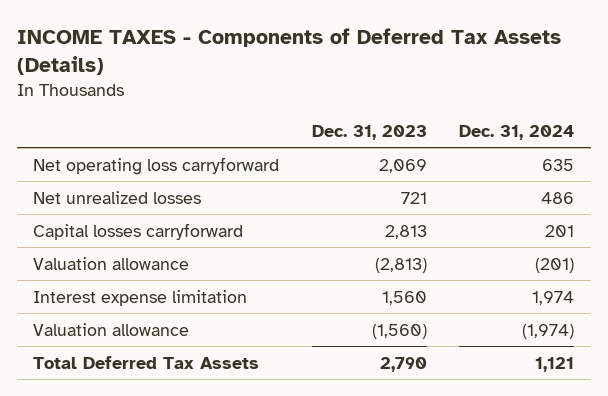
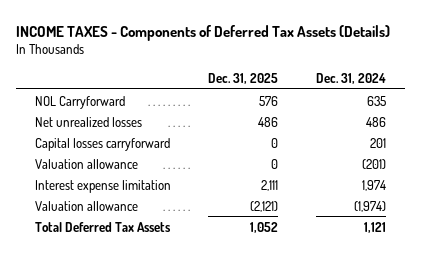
- | Dec. 31, 2023 | Dec. 31, 2024
+ | Dec. 31, 2025 | Dec. 31, 2024
- Net operating loss carryforward | 2,069 | 635
+ NOL Carryforward | 576 | 635

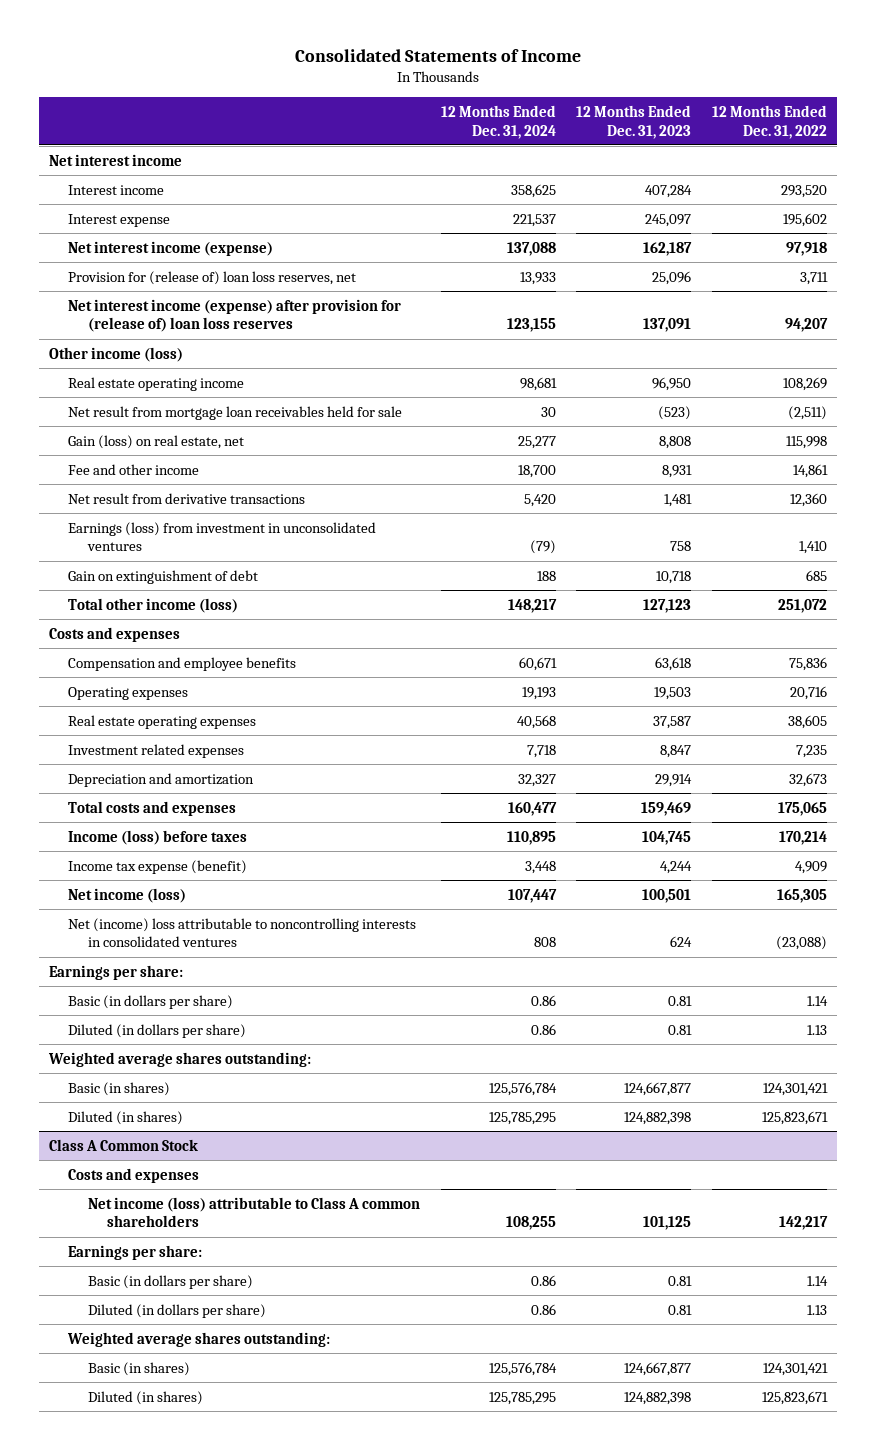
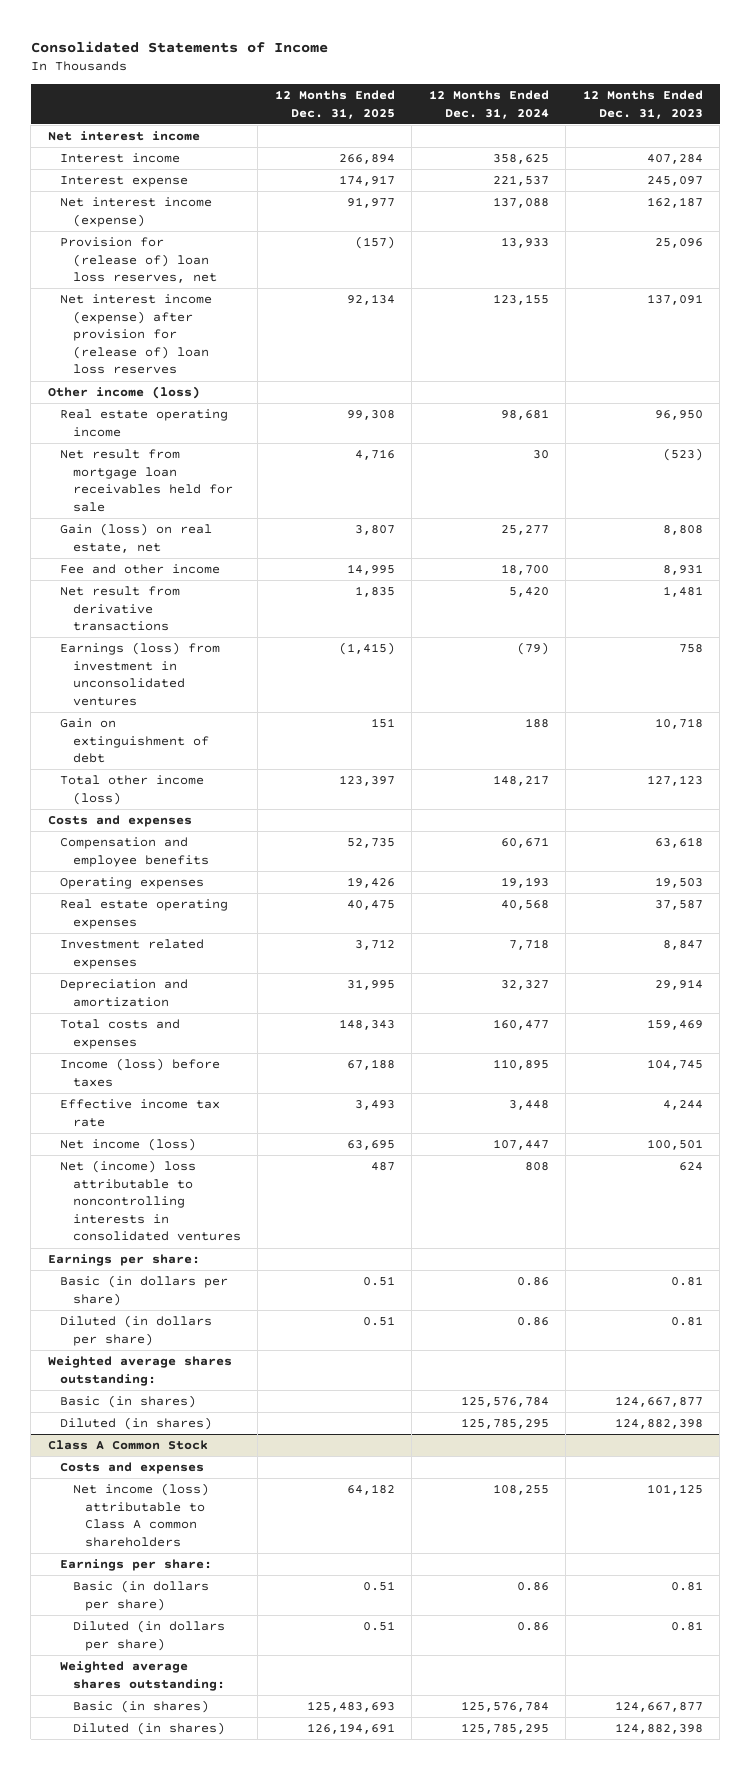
- | 12 Months Ended Dec. 31, 2024 | 12 Months Ended Dec. 31, 2023 | 12 Months Ended Dec. 31, 2022
+ | 12 Months Ended Dec. 31, 2025 | 12 Months Ended Dec. 31, 2024 | 12 Months Ended Dec. 31, 2023
- Income tax expense (benefit) | 3,448 | 4,244 | 4,909
+ Effective income tax rate | 3,493 | 3,448 | 4,244

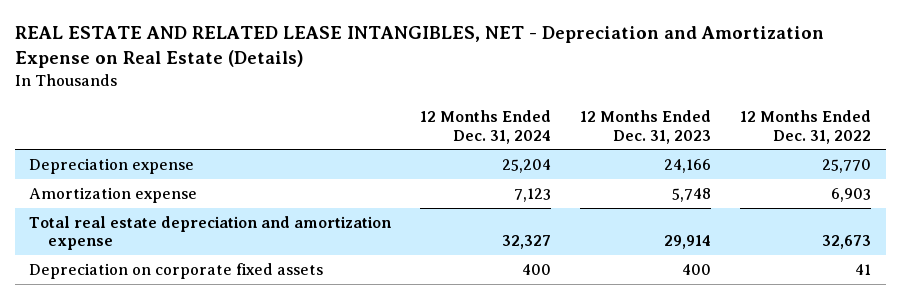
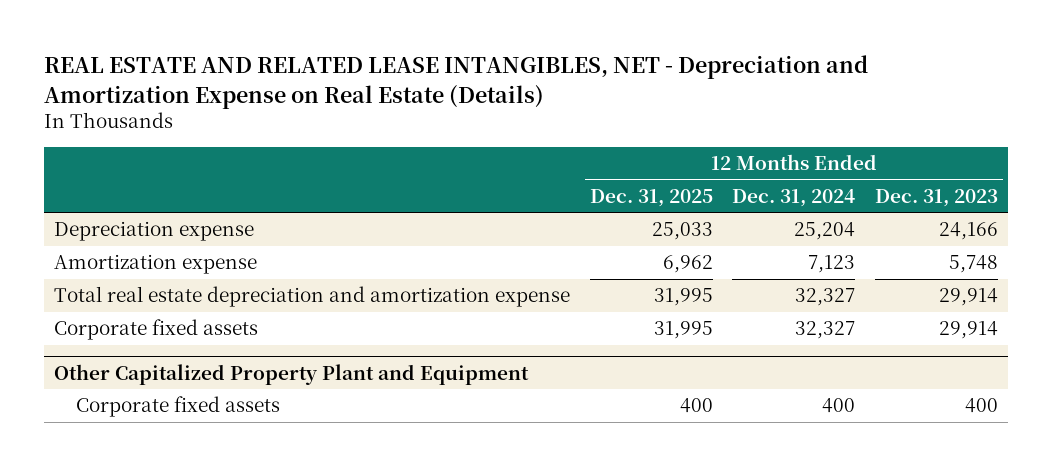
- | 12 Months Ended Dec. 31, 2024 | 12 Months Ended Dec. 31, 2023 | 12 Months Ended Dec. 31, 2022
+ | 12 Months Ended Dec. 31, 2025 | 12 Months Ended Dec. 31, 2024 | 12 Months Ended Dec. 31, 2023
- Depreciation on corporate fixed assets | 400 | 400 | 41
+ Corporate fixed assets | 31,995 | 32,327 | 29,914
+ Other Capitalized Property Plant and Equipment
+ Corporate fixed assets | 400 | 400 | 400

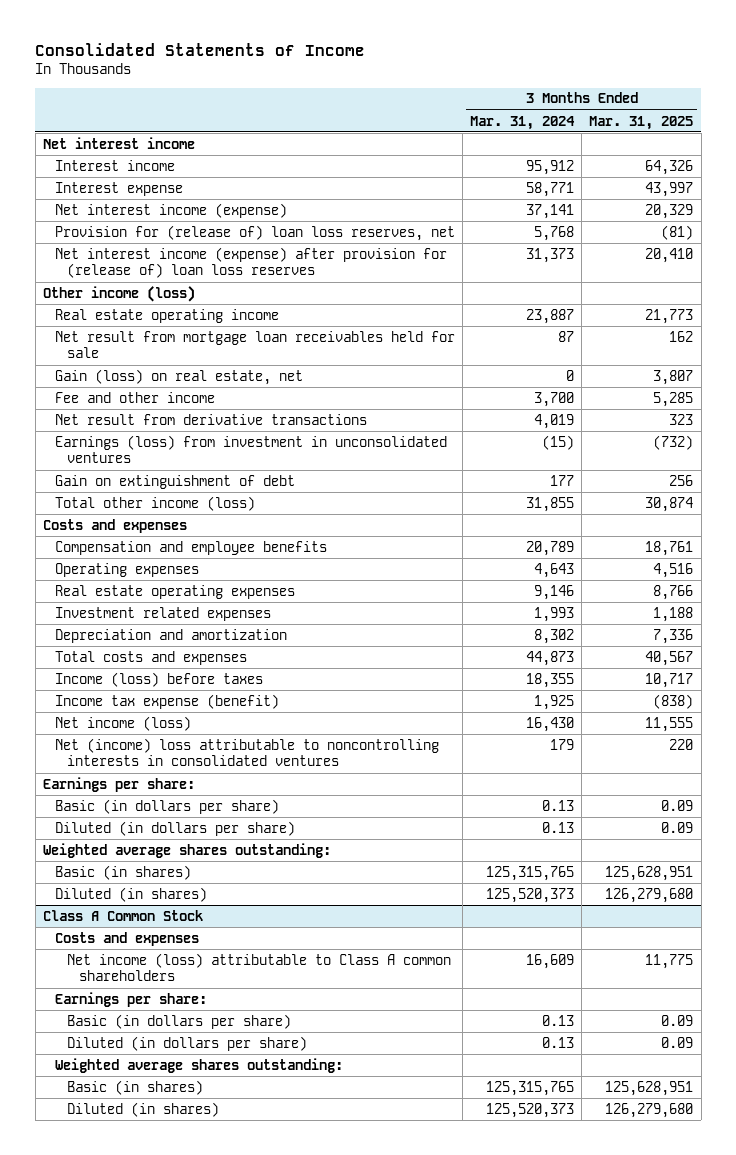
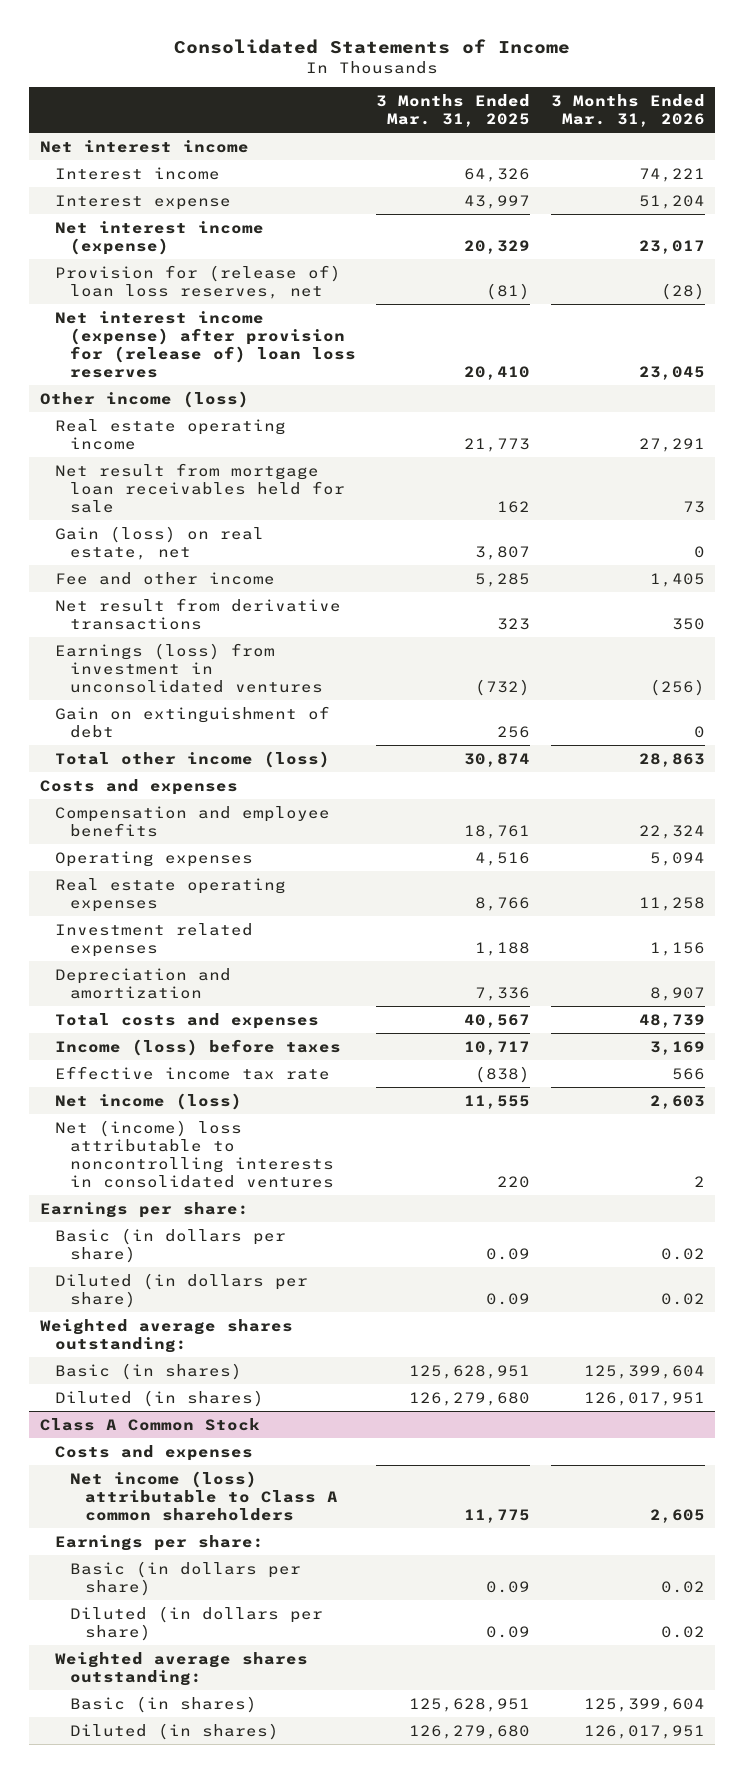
- | 3 Months Ended Mar. 31, 2024 | 3 Months Ended Mar. 31, 2025
+ | 3 Months Ended Mar. 31, 2025 | 3 Months Ended Mar. 31, 2026
- Income tax expense (benefit) | 1,925 | (838)
+ Effective income tax rate | (838) | 566

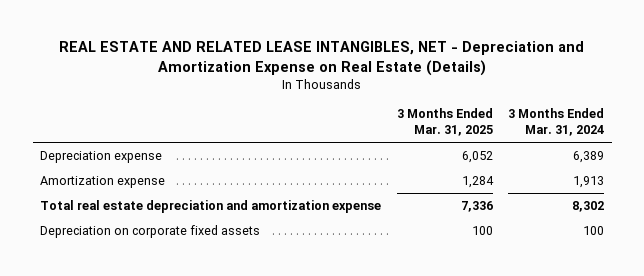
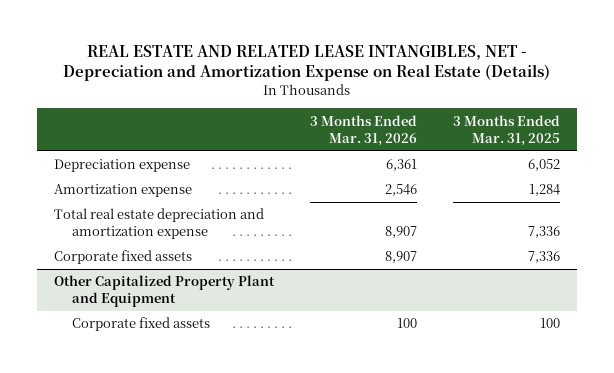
- | 3 Months Ended Mar. 31, 2025 | 3 Months Ended Mar. 31, 2024
+ | 3 Months Ended Mar. 31, 2026 | 3 Months Ended Mar. 31, 2025
- Depreciation on corporate fixed assets | 100 | 100
+ Corporate fixed assets | 8,907 | 7,336
+ Other Capitalized Property Plant and Equipment
+ Corporate fixed assets | 100 | 100

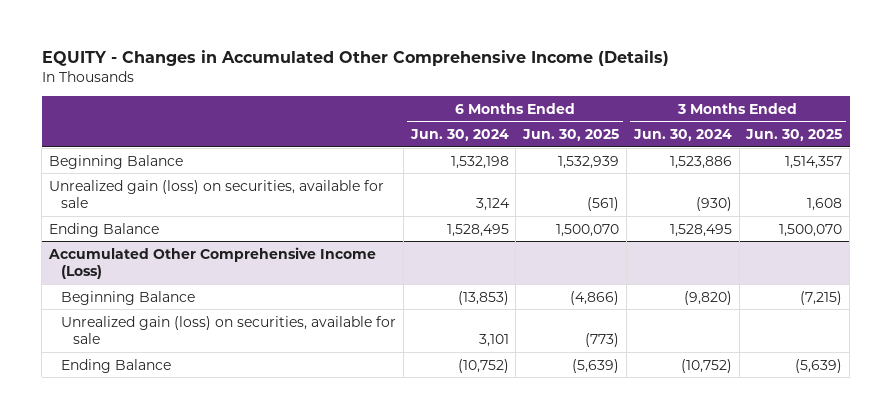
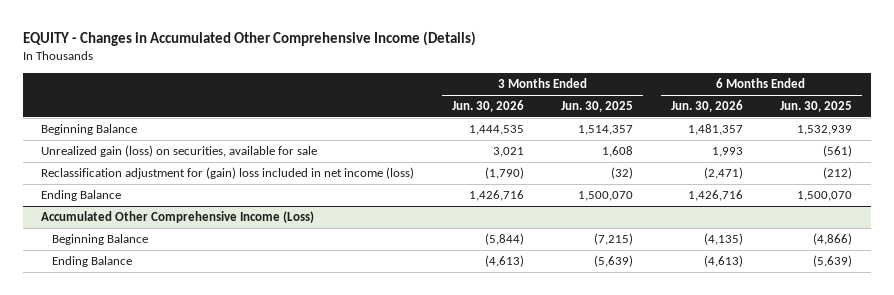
- | 6 Months Ended Jun. 30, 2024 | 6 Months Ended Jun. 30, 2025 | 3 Months Ended Jun. 30, 2024 | 3 Months Ended Jun. 30, 2025
+ | 3 Months Ended Jun. 30, 2026 | 3 Months Ended Jun. 30, 2025 | 6 Months Ended Jun. 30, 2026 | 6 Months Ended Jun. 30, 2025
+ Reclassification adjustment for (gain) loss included in net income (loss) | (1,790) | (32) | (2,471) | (212)
@ Accumulated Other Comprehensive Income (Loss)
- Unrealized gain (loss) on securities, available for sale | 3,101 | (773) | |

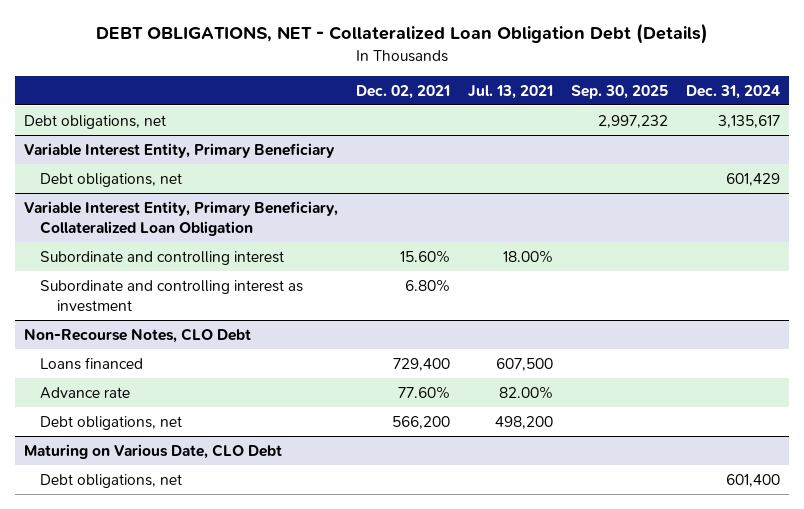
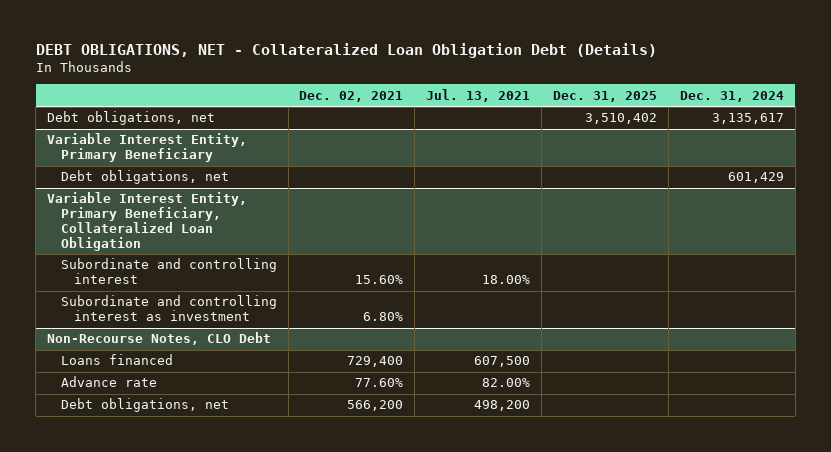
- | Dec. 02, 2021 | Jul. 13, 2021 | Sep. 30, 2025 | Dec. 31, 2024
+ | Dec. 02, 2021 | Jul. 13, 2021 | Dec. 31, 2025 | Dec. 31, 2024
- Maturing on Various Date, CLO Debt
- Debt obligations, net | | | | 601,400

